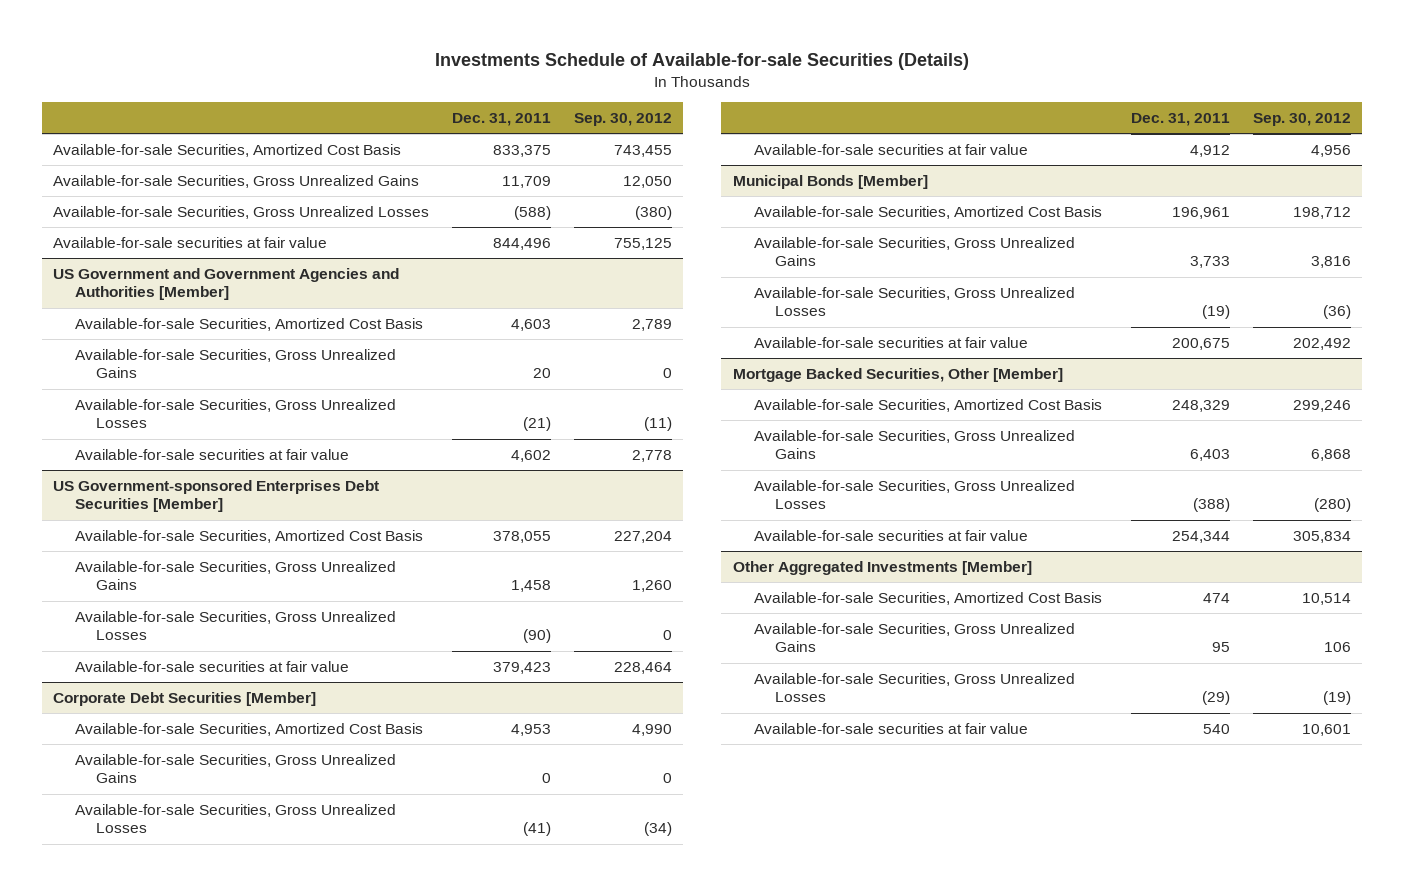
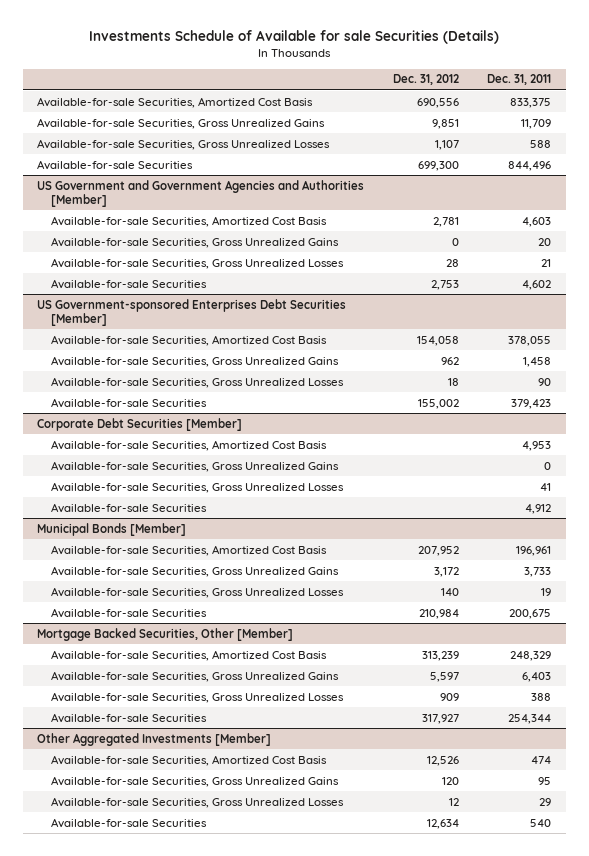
- Investments Schedule of Available-for-sale Securities (Details)
+ Investments Schedule of Available for sale Securities (Details)
- | Dec. 31, 2011 | Sep. 30, 2012
+ | Dec. 31, 2012 | Dec. 31, 2011
- Available-for-sale Securities, Gross Unrealized Losses | (588) | (380)
- Available-for-sale securities at fair value | 844,496 | 755,125
+ Available-for-sale Securities, Gross Unrealized Losses | 1,107 | 588
+ Available-for-sale Securities | 699,300 | 844,496
@ US Government and Government Agencies and Authorities [Member]
- Available-for-sale Securities, Gross Unrealized Losses | (21) | (11)
- Available-for-sale securities at fair value | 4,602 | 2,778
+ Available-for-sale Securities, Gross Unrealized Losses | 28 | 21
+ Available-for-sale Securities | 2,753 | 4,602
@ US Government-sponsored Enterprises Debt Securities [Member]
- Available-for-sale Securities, Gross Unrealized Losses | (90) | 0
- Available-for-sale securities at fair value | 379,423 | 228,464
+ Available-for-sale Securities, Gross Unrealized Losses | 18 | 90
+ Available-for-sale Securities | 155,002 | 379,423
@ Corporate Debt Securities [Member]
- Available-for-sale Securities, Gross Unrealized Losses | (41) | (34)
- Available-for-sale securities at fair value | 4,912 | 4,956
+ Available-for-sale Securities, Gross Unrealized Losses | | 41
+ Available-for-sale Securities | | 4,912
@ Municipal Bonds [Member]
- Available-for-sale Securities, Gross Unrealized Losses | (19) | (36)
- Available-for-sale securities at fair value | 200,675 | 202,492
+ Available-for-sale Securities, Gross Unrealized Losses | 140 | 19
+ Available-for-sale Securities | 210,984 | 200,675
@ Mortgage Backed Securities, Other [Member]
- Available-for-sale Securities, Gross Unrealized Losses | (388) | (280)
- Available-for-sale securities at fair value | 254,344 | 305,834
+ Available-for-sale Securities, Gross Unrealized Losses | 909 | 388
+ Available-for-sale Securities | 317,927 | 254,344
@ Other Aggregated Investments [Member]
- Available-for-sale Securities, Gross Unrealized Losses | (29) | (19)
- Available-for-sale securities at fair value | 540 | 10,601
+ Available-for-sale Securities, Gross Unrealized Losses | 12 | 29
+ Available-for-sale Securities | 12,634 | 540

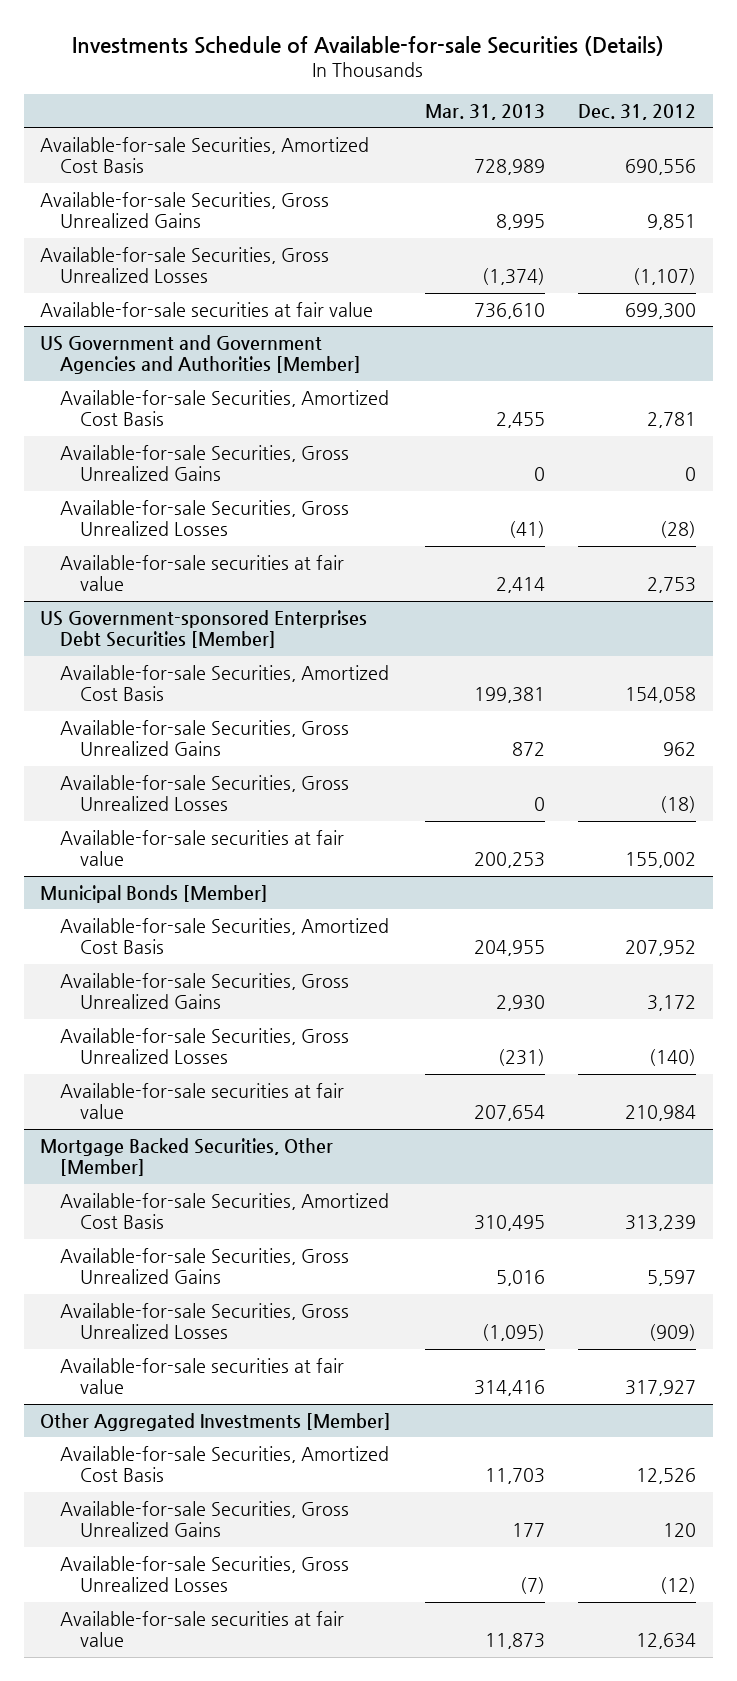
- Investments Schedule of Available for sale Securities (Details)
+ Investments Schedule of Available-for-sale Securities (Details)
- | Dec. 31, 2012 | Dec. 31, 2011
+ | Mar. 31, 2013 | Dec. 31, 2012
- Available-for-sale Securities, Gross Unrealized Losses | 1,107 | 588
- Available-for-sale Securities | 699,300 | 844,496
+ Available-for-sale Securities, Gross Unrealized Losses | (1,374) | (1,107)
+ Available-for-sale securities at fair value | 736,610 | 699,300
@ US Government and Government Agencies and Authorities [Member]
- Available-for-sale Securities, Gross Unrealized Losses | 28 | 21
- Available-for-sale Securities | 2,753 | 4,602
+ Available-for-sale Securities, Gross Unrealized Losses | (41) | (28)
+ Available-for-sale securities at fair value | 2,414 | 2,753
@ US Government-sponsored Enterprises Debt Securities [Member]
- Available-for-sale Securities, Gross Unrealized Losses | 18 | 90
- Available-for-sale Securities | 155,002 | 379,423
- Corporate Debt Securities [Member]
- Available-for-sale Securities, Amortized Cost Basis | | 4,953
- Available-for-sale Securities, Gross Unrealized Gains | | 0
- Available-for-sale Securities, Gross Unrealized Losses | | 41
- Available-for-sale Securities | | 4,912
@ US Government-sponsored Enterprises Debt Securities [Member]
+ Available-for-sale Securities, Gross Unrealized Losses | 0 | (18)
+ Available-for-sale securities at fair value | 200,253 | 155,002
@ Municipal Bonds [Member]
- Available-for-sale Securities, Gross Unrealized Losses | 140 | 19
- Available-for-sale Securities | 210,984 | 200,675
+ Available-for-sale Securities, Gross Unrealized Losses | (231) | (140)
+ Available-for-sale securities at fair value | 207,654 | 210,984
@ Mortgage Backed Securities, Other [Member]
- Available-for-sale Securities, Gross Unrealized Losses | 909 | 388
- Available-for-sale Securities | 317,927 | 254,344
+ Available-for-sale Securities, Gross Unrealized Losses | (1,095) | (909)
+ Available-for-sale securities at fair value | 314,416 | 317,927
@ Other Aggregated Investments [Member]
- Available-for-sale Securities, Gross Unrealized Losses | 12 | 29
- Available-for-sale Securities | 12,634 | 540
+ Available-for-sale Securities, Gross Unrealized Losses | (7) | (12)
+ Available-for-sale securities at fair value | 11,873 | 12,634

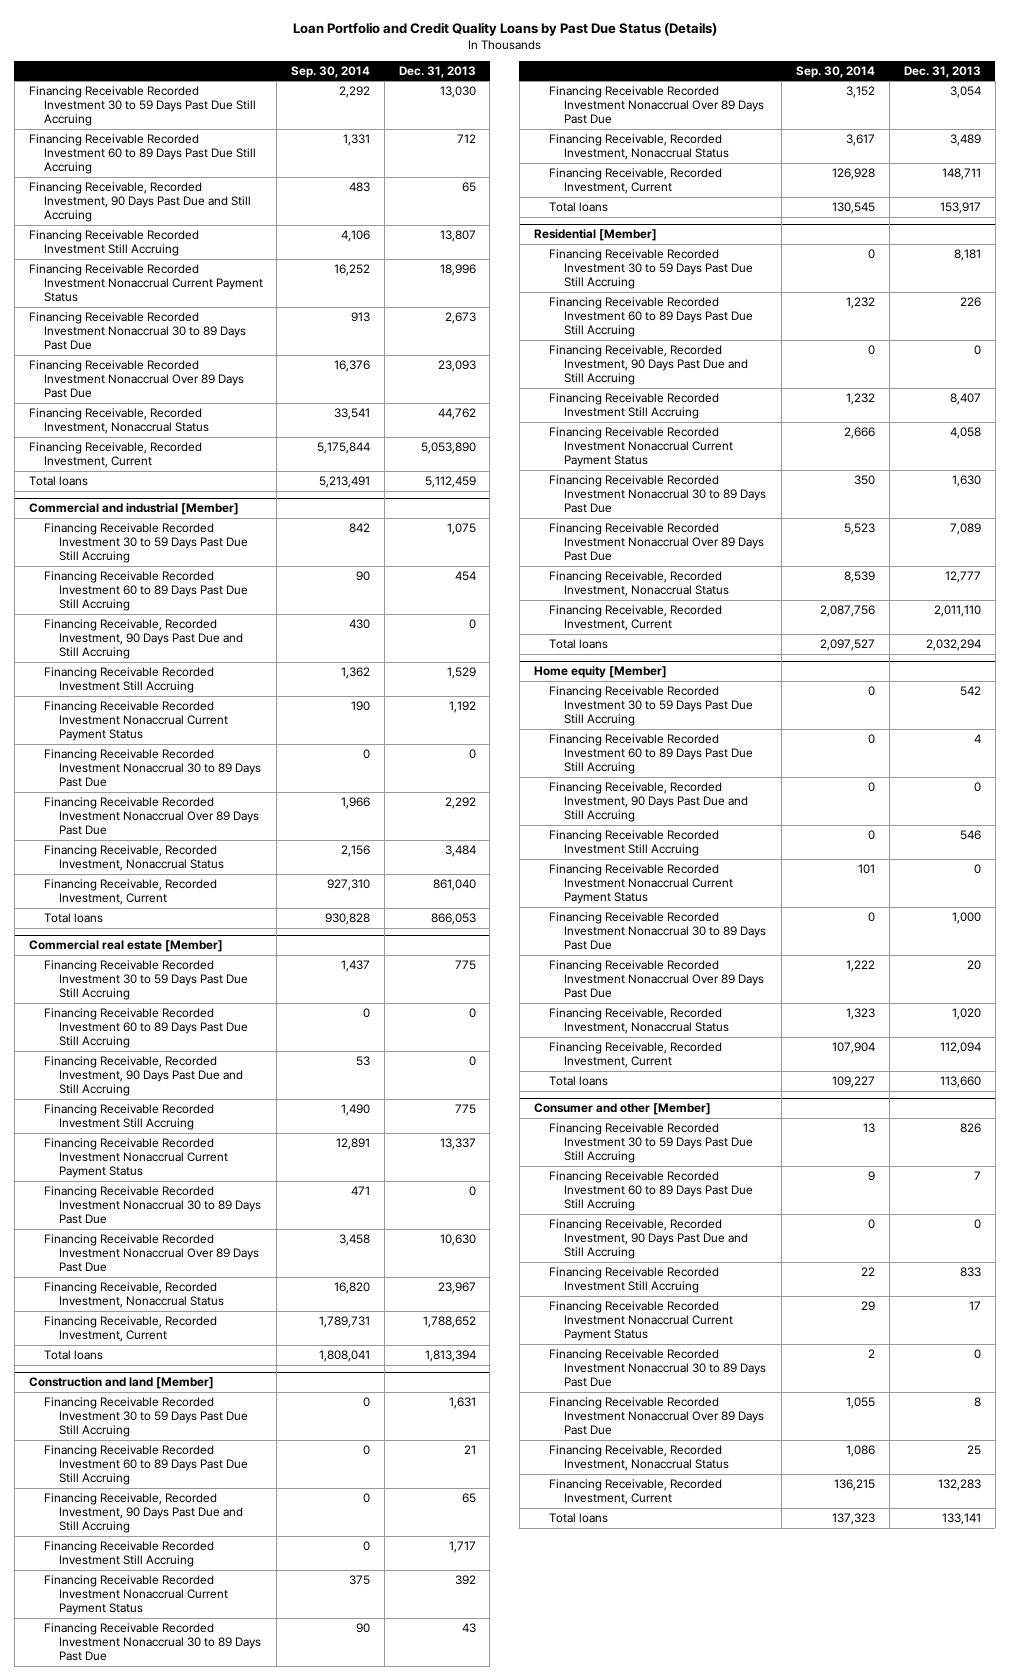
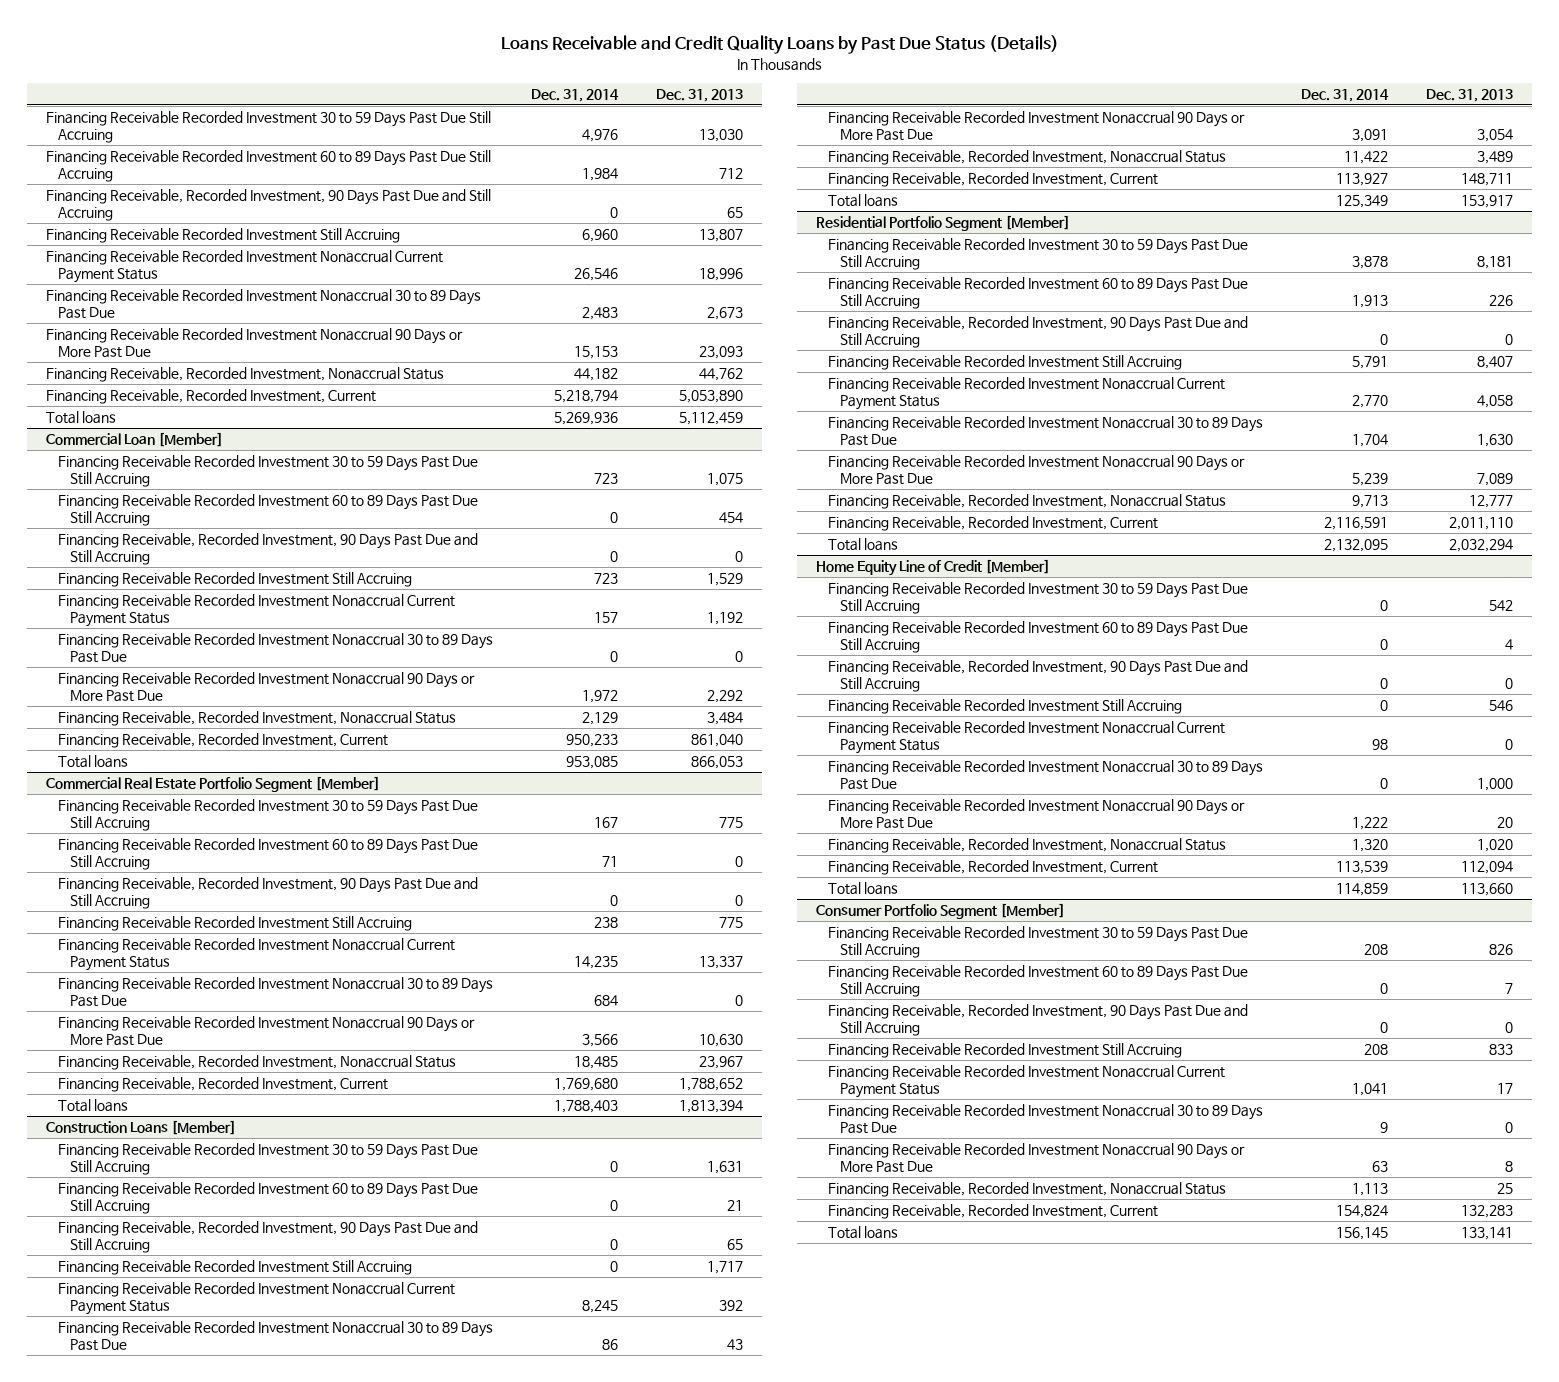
- Loan Portfolio and Credit Quality Loans by Past Due Status (Details)
+ Loans Receivable and Credit Quality Loans by Past Due Status (Details)
- | Sep. 30, 2014 | Dec. 31, 2013
+ | Dec. 31, 2014 | Dec. 31, 2013
- Financing Receivable Recorded Investment Nonaccrual Over 89 Days Past Due | 16,376 | 23,093
+ Financing Receivable Recorded Investment Nonaccrual 90 Days or More Past Due | 15,153 | 23,093
- Commercial and industrial [Member]
+ Commercial Loan [Member]
- Financing Receivable Recorded Investment Nonaccrual Over 89 Days Past Due | 1,966 | 2,292
+ Financing Receivable Recorded Investment Nonaccrual 90 Days or More Past Due | 1,972 | 2,292
- Commercial real estate [Member]
+ Commercial Real Estate Portfolio Segment [Member]
- Financing Receivable Recorded Investment Nonaccrual Over 89 Days Past Due | 3,458 | 10,630
+ Financing Receivable Recorded Investment Nonaccrual 90 Days or More Past Due | 3,566 | 10,630
- Construction and land [Member]
+ Construction Loans [Member]
- Financing Receivable Recorded Investment Nonaccrual Over 89 Days Past Due | 3,152 | 3,054
+ Financing Receivable Recorded Investment Nonaccrual 90 Days or More Past Due | 3,091 | 3,054
- Residential [Member]
+ Residential Portfolio Segment [Member]
- Financing Receivable Recorded Investment Nonaccrual Over 89 Days Past Due | 5,523 | 7,089
+ Financing Receivable Recorded Investment Nonaccrual 90 Days or More Past Due | 5,239 | 7,089
- Home equity [Member]
+ Home Equity Line of Credit [Member]
- Financing Receivable Recorded Investment Nonaccrual Over 89 Days Past Due | 1,222 | 20
+ Financing Receivable Recorded Investment Nonaccrual 90 Days or More Past Due | 1,222 | 20
- Consumer and other [Member]
+ Consumer Portfolio Segment [Member]
- Financing Receivable Recorded Investment Nonaccrual Over 89 Days Past Due | 1,055 | 8
+ Financing Receivable Recorded Investment Nonaccrual 90 Days or More Past Due | 63 | 8

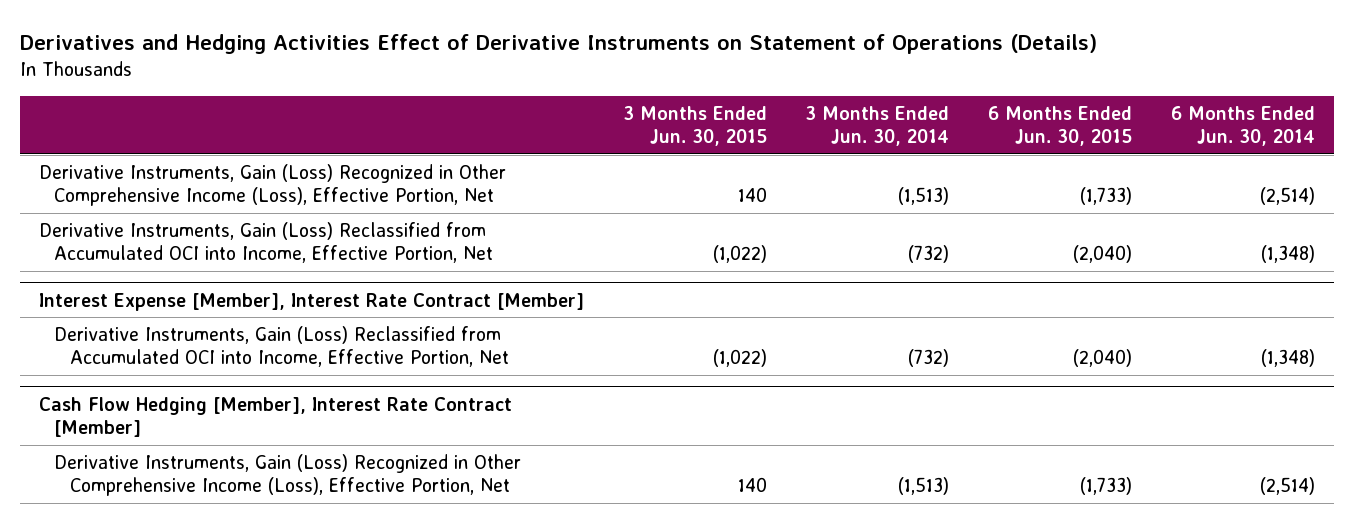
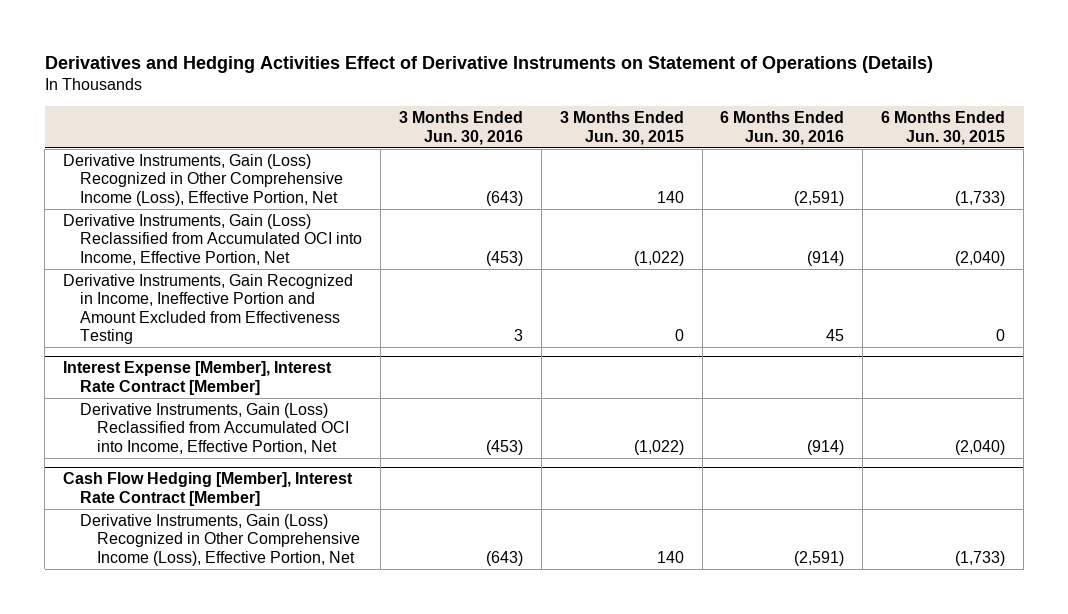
- | 3 Months Ended Jun. 30, 2015 | 3 Months Ended Jun. 30, 2014 | 6 Months Ended Jun. 30, 2015 | 6 Months Ended Jun. 30, 2014
+ | 3 Months Ended Jun. 30, 2016 | 3 Months Ended Jun. 30, 2015 | 6 Months Ended Jun. 30, 2016 | 6 Months Ended Jun. 30, 2015
+ Derivative Instruments, Gain Recognized in Income, Ineffective Portion and Amount Excluded from Effectiveness Testing | 3 | 0 | 45 | 0

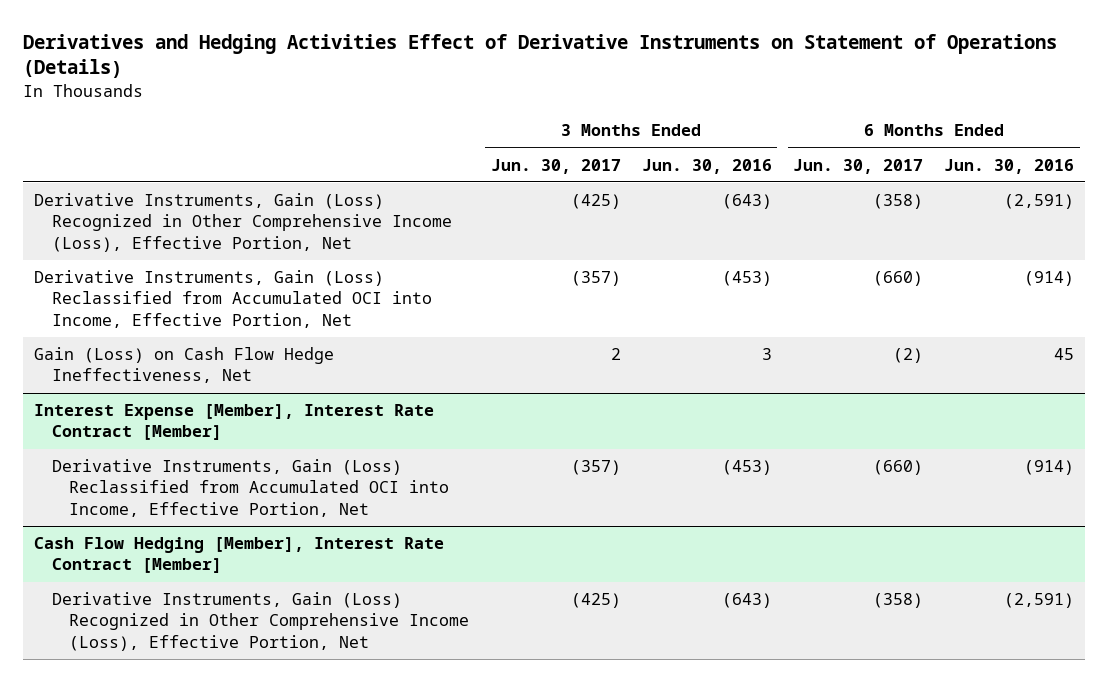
- | 3 Months Ended Jun. 30, 2016 | 3 Months Ended Jun. 30, 2015 | 6 Months Ended Jun. 30, 2016 | 6 Months Ended Jun. 30, 2015
+ | 3 Months Ended Jun. 30, 2017 | 3 Months Ended Jun. 30, 2016 | 6 Months Ended Jun. 30, 2017 | 6 Months Ended Jun. 30, 2016
- Derivative Instruments, Gain Recognized in Income, Ineffective Portion and Amount Excluded from Effectiveness Testing | 3 | 0 | 45 | 0
+ Gain (Loss) on Cash Flow Hedge Ineffectiveness, Net | 2 | 3 | (2) | 45

